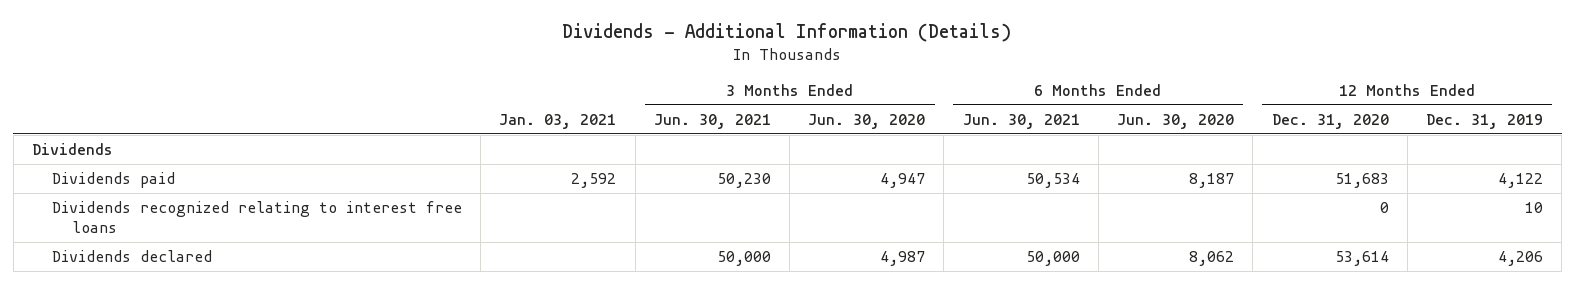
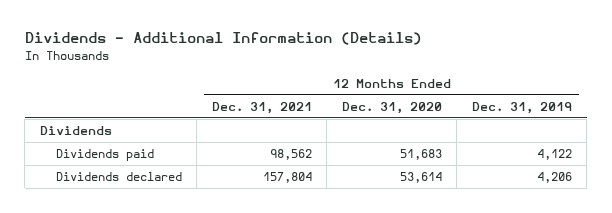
- | Jan. 03, 2021 | 3 Months Ended Jun. 30, 2021 | 3 Months Ended Jun. 30, 2020 | 6 Months Ended Jun. 30, 2021 | 6 Months Ended Jun. 30, 2020 | 12 Months Ended Dec. 31, 2020 | 12 Months Ended Dec. 31, 2019
+ | 12 Months Ended Dec. 31, 2021 | 12 Months Ended Dec. 31, 2020 | 12 Months Ended Dec. 31, 2019
- Dividends recognized relating to interest free loans | | | | | | 0 | 10

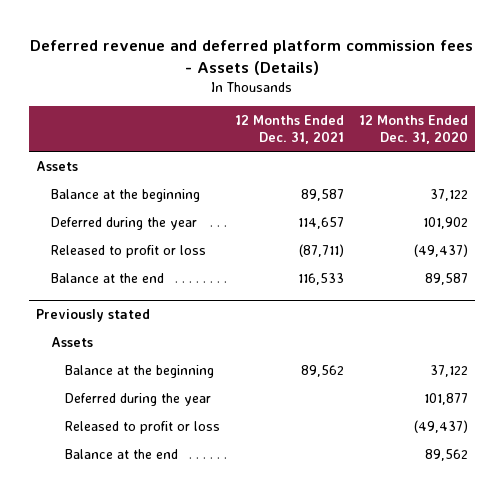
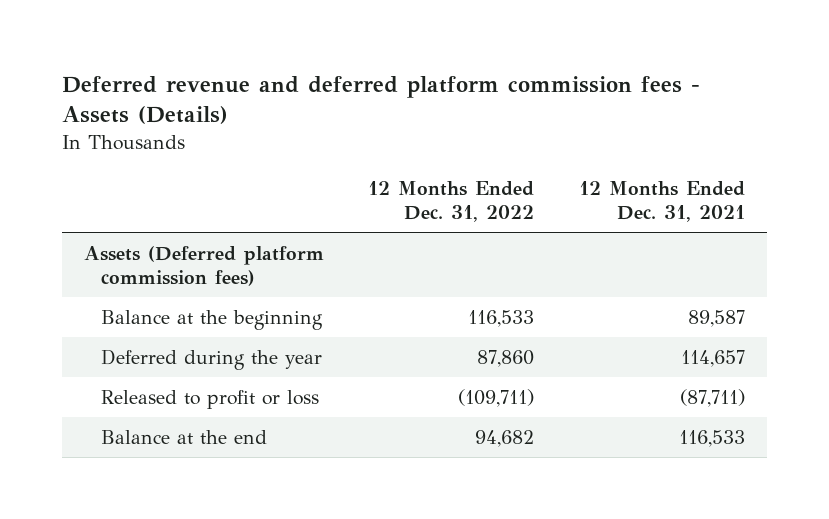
- | 12 Months Ended Dec. 31, 2021 | 12 Months Ended Dec. 31, 2020
+ | 12 Months Ended Dec. 31, 2022 | 12 Months Ended Dec. 31, 2021
- Assets
+ Assets (Deferred platform commission fees)
- Previously stated
- Assets
- Balance at the beginning | 89,562 | 37,122
- Deferred during the year | | 101,877
- Released to profit or loss | | (49,437)
- Balance at the end | | 89,562

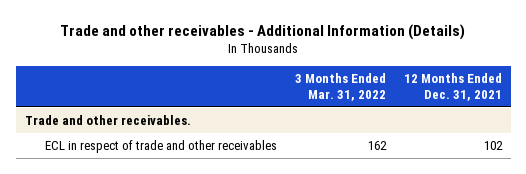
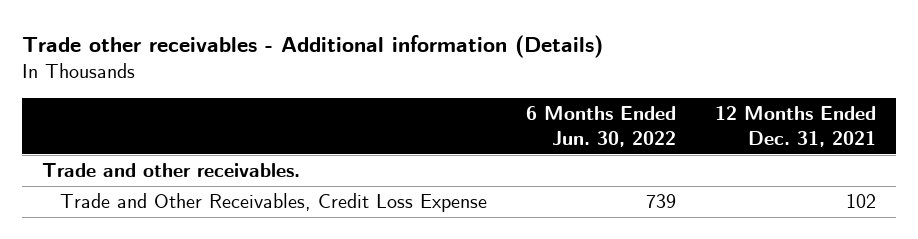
- Trade and other receivables - Additional Information (Details)
+ Trade other receivables - Additional information (Details)
- | 3 Months Ended Mar. 31, 2022 | 12 Months Ended Dec. 31, 2021
+ | 6 Months Ended Jun. 30, 2022 | 12 Months Ended Dec. 31, 2021
- ECL in respect of trade and other receivables | 162 | 102
+ Trade and Other Receivables, Credit Loss Expense | 739 | 102

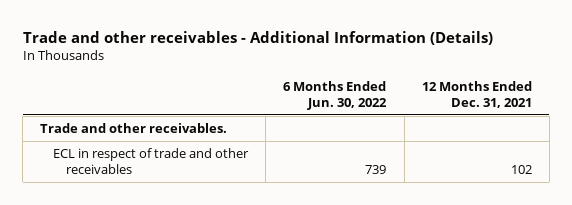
- Trade other receivables - Additional information (Details)
+ Trade and other receivables - Additional Information (Details)
- Trade and Other Receivables, Credit Loss Expense | 739 | 102
+ ECL in respect of trade and other receivables | 739 | 102

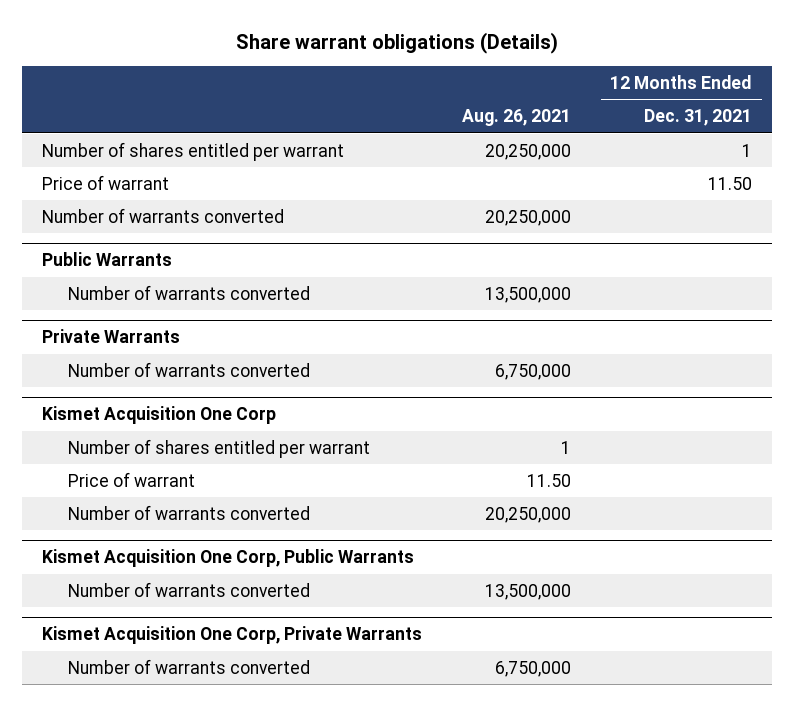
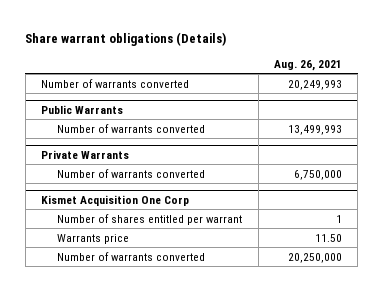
- | Aug. 26, 2021 | 12 Months Ended Dec. 31, 2021
+ | Aug. 26, 2021
- Number of shares entitled per warrant | 20,250,000 | 1
- Price of warrant | | 11.50
- Number of warrants converted | 20,250,000 |
+ Number of warrants converted | 20,249,993
@ Public Warrants
- Number of warrants converted | 13,500,000 |
+ Number of warrants converted | 13,499,993
@ Kismet Acquisition One Corp
- Price of warrant | 11.50 |
+ Warrants price | 11.50
- Kismet Acquisition One Corp, Public Warrants
- Number of warrants converted | 13,500,000 |
- Kismet Acquisition One Corp, Private Warrants
- Number of warrants converted | 6,750,000 |

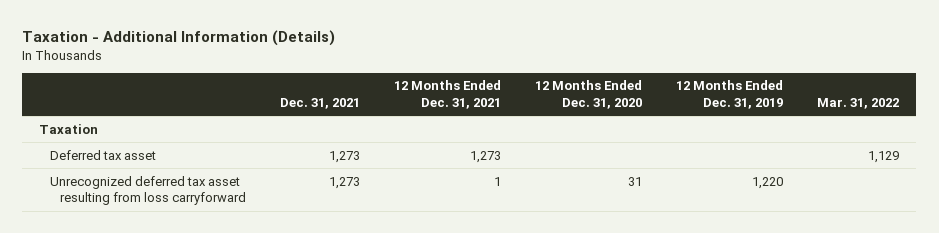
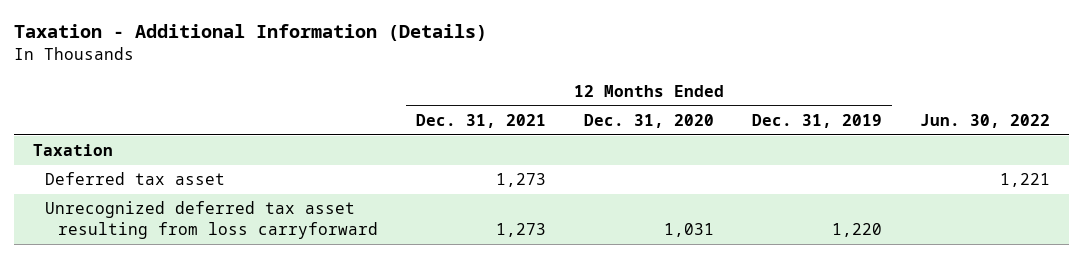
- | Dec. 31, 2021 | 12 Months Ended Dec. 31, 2021 | 12 Months Ended Dec. 31, 2020 | 12 Months Ended Dec. 31, 2019 | Mar. 31, 2022
+ | 12 Months Ended Dec. 31, 2021 | 12 Months Ended Dec. 31, 2020 | 12 Months Ended Dec. 31, 2019 | Jun. 30, 2022
- Unrecognized deferred tax asset resulting from loss carryforward | 1,273 | 1 | 31 | 1,220 |
+ Unrecognized deferred tax asset resulting from loss carryforward | 1,273 | 1,031 | 1,220 |

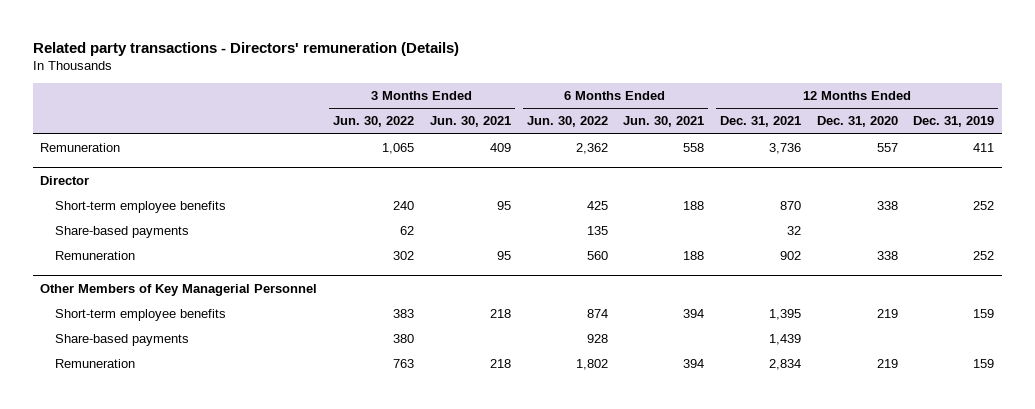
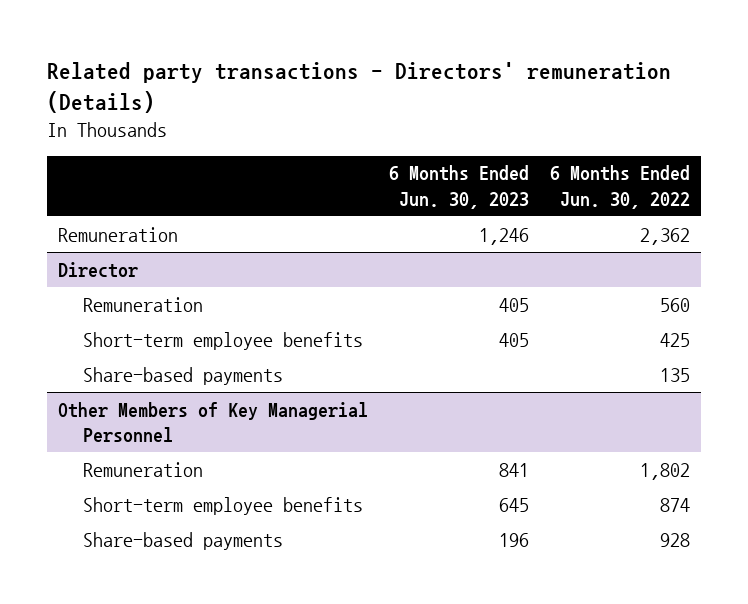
- | 3 Months Ended Jun. 30, 2022 | 3 Months Ended Jun. 30, 2021 | 6 Months Ended Jun. 30, 2022 | 6 Months Ended Jun. 30, 2021 | 12 Months Ended Dec. 31, 2021 | 12 Months Ended Dec. 31, 2020 | 12 Months Ended Dec. 31, 2019
+ | 6 Months Ended Jun. 30, 2023 | 6 Months Ended Jun. 30, 2022
@ Director
moved up: Remuneration | 405 | 560
@ Other Members of Key Managerial Personnel
moved up: Remuneration | 841 | 1,802

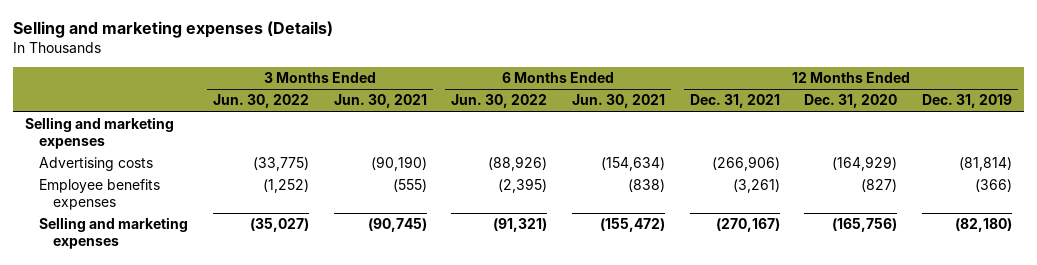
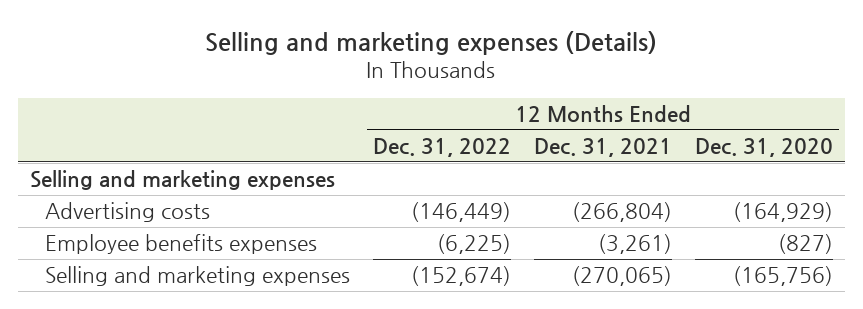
- | 3 Months Ended Jun. 30, 2022 | 3 Months Ended Jun. 30, 2021 | 6 Months Ended Jun. 30, 2022 | 6 Months Ended Jun. 30, 2021 | 12 Months Ended Dec. 31, 2021 | 12 Months Ended Dec. 31, 2020 | 12 Months Ended Dec. 31, 2019
+ | 12 Months Ended Dec. 31, 2022 | 12 Months Ended Dec. 31, 2021 | 12 Months Ended Dec. 31, 2020
- Advertising costs | (33,775) | (90,190) | (88,926) | (154,634) | (266,906) | (164,929) | (81,814)
+ Advertising costs | (146,449) | (266,804) | (164,929)
- Selling and marketing expenses | (35,027) | (90,745) | (91,321) | (155,472) | (270,167) | (165,756) | (82,180)
+ Selling and marketing expenses | (152,674) | (270,065) | (165,756)

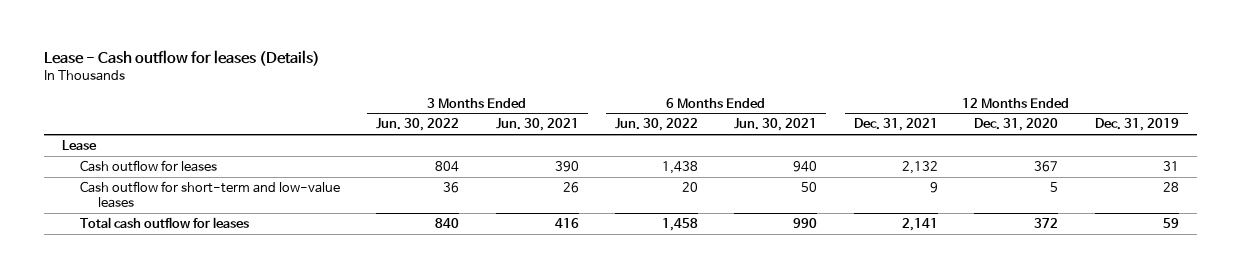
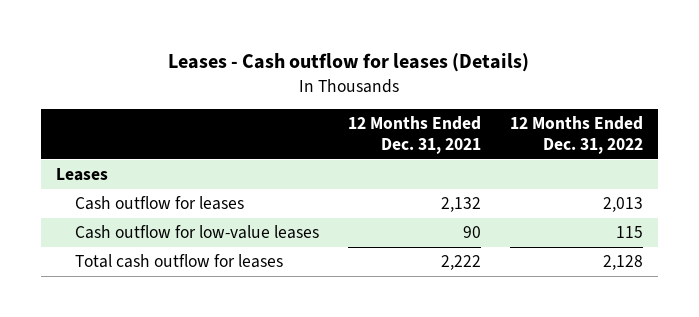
- Lease - Cash outflow for leases (Details)
+ Leases - Cash outflow for leases (Details)
- | 3 Months Ended Jun. 30, 2022 | 3 Months Ended Jun. 30, 2021 | 6 Months Ended Jun. 30, 2022 | 6 Months Ended Jun. 30, 2021 | 12 Months Ended Dec. 31, 2021 | 12 Months Ended Dec. 31, 2020 | 12 Months Ended Dec. 31, 2019
+ | 12 Months Ended Dec. 31, 2021 | 12 Months Ended Dec. 31, 2022
- Lease
+ Leases
- Cash outflow for short-term and low-value leases | 36 | 26 | 20 | 50 | 9 | 5 | 28
- Total cash outflow for leases | 840 | 416 | 1,458 | 990 | 2,141 | 372 | 59
+ Cash outflow for low-value leases | 90 | 115
+ Total cash outflow for leases | 2,222 | 2,128

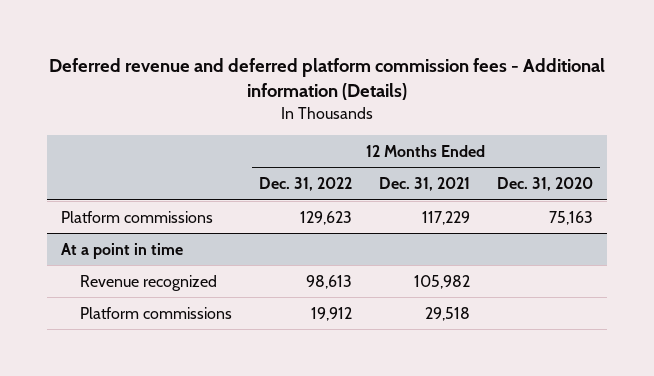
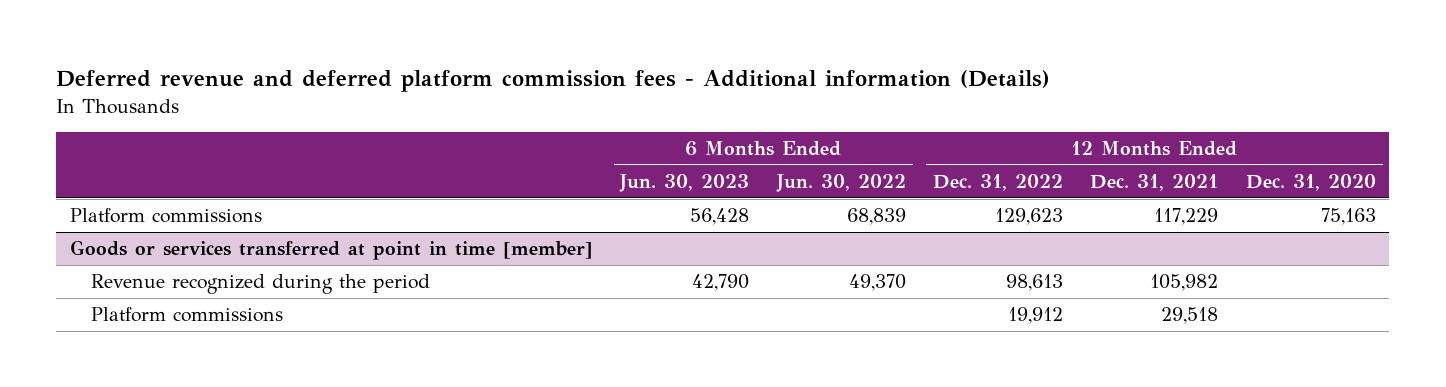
- | 12 Months Ended Dec. 31, 2022 | 12 Months Ended Dec. 31, 2021 | 12 Months Ended Dec. 31, 2020
+ | 6 Months Ended Jun. 30, 2023 | 6 Months Ended Jun. 30, 2022 | 12 Months Ended Dec. 31, 2022 | 12 Months Ended Dec. 31, 2021 | 12 Months Ended Dec. 31, 2020
- At a point in time
- Revenue recognized | 98,613 | 105,982 |
+ Goods or services transferred at point in time [member]
+ Revenue recognized during the period | 42,790 | 49,370 | 98,613 | 105,982 |

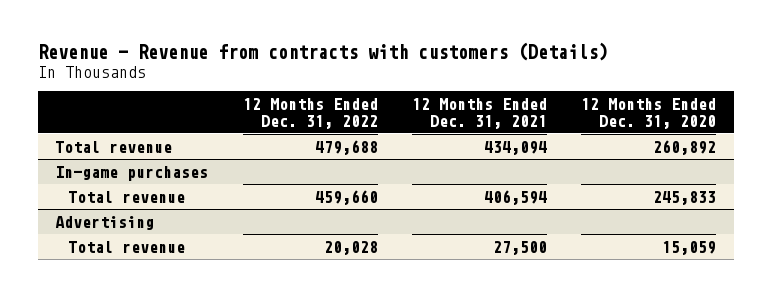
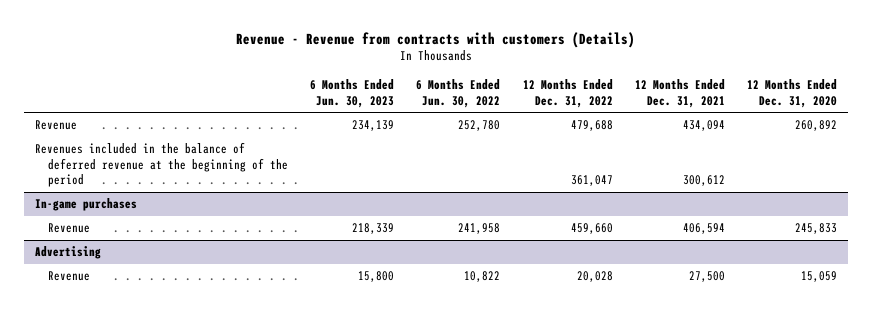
- | 12 Months Ended Dec. 31, 2022 | 12 Months Ended Dec. 31, 2021 | 12 Months Ended Dec. 31, 2020
+ | 6 Months Ended Jun. 30, 2023 | 6 Months Ended Jun. 30, 2022 | 12 Months Ended Dec. 31, 2022 | 12 Months Ended Dec. 31, 2021 | 12 Months Ended Dec. 31, 2020
- Total revenue | 479,688 | 434,094 | 260,892
+ Revenue | 234,139 | 252,780 | 479,688 | 434,094 | 260,892
+ Revenues included in the balance of deferred revenue at the beginning of the period | | | 361,047 | 300,612 |
@ In-game purchases
- Total revenue | 459,660 | 406,594 | 245,833
+ Revenue | 218,339 | 241,958 | 459,660 | 406,594 | 245,833
@ Advertising
- Total revenue | 20,028 | 27,500 | 15,059
+ Revenue | 15,800 | 10,822 | 20,028 | 27,500 | 15,059

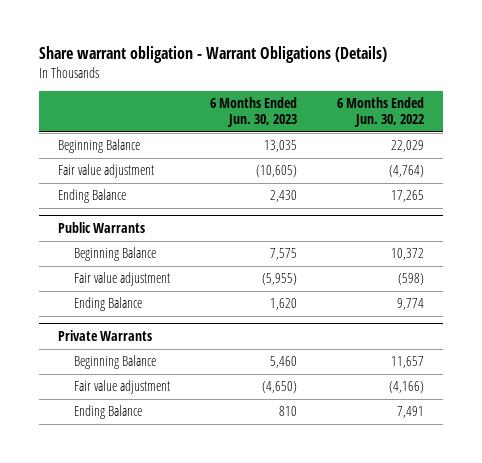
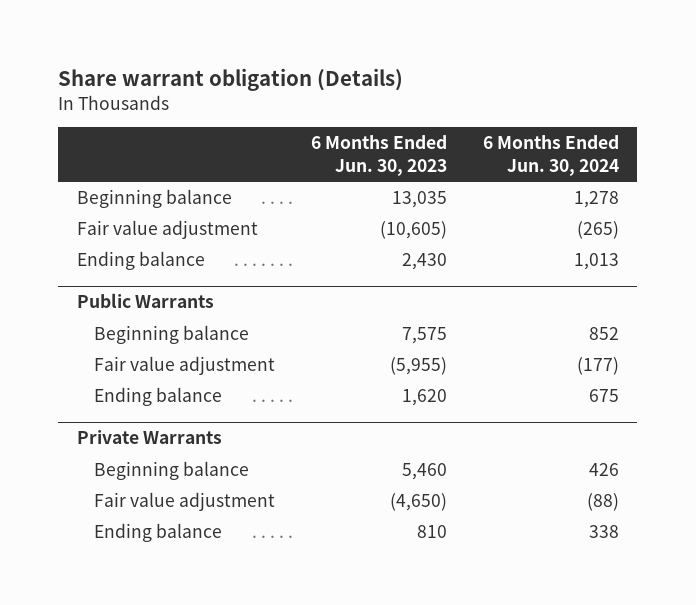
- Share warrant obligation - Warrant Obligations (Details)
+ Share warrant obligation (Details)
- | 6 Months Ended Jun. 30, 2023 | 6 Months Ended Jun. 30, 2022
+ | 6 Months Ended Jun. 30, 2023 | 6 Months Ended Jun. 30, 2024
- Beginning Balance | 13,035 | 22,029
+ Beginning balance | 13,035 | 1,278
- Ending Balance | 2,430 | 17,265
+ Ending balance | 2,430 | 1,013
@ Public Warrants
- Beginning Balance | 7,575 | 10,372
+ Beginning balance | 7,575 | 852
- Ending Balance | 1,620 | 9,774
+ Ending balance | 1,620 | 675
@ Private Warrants
- Beginning Balance | 5,460 | 11,657
+ Beginning balance | 5,460 | 426
- Ending Balance | 810 | 7,491
+ Ending balance | 810 | 338

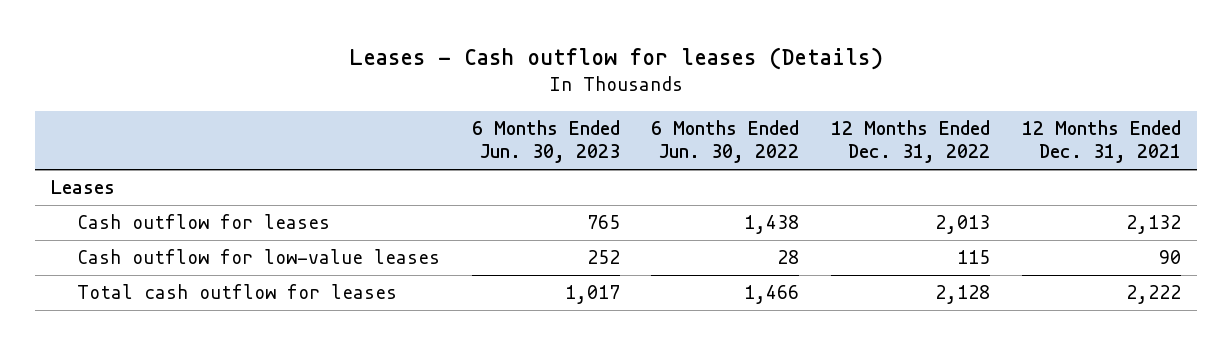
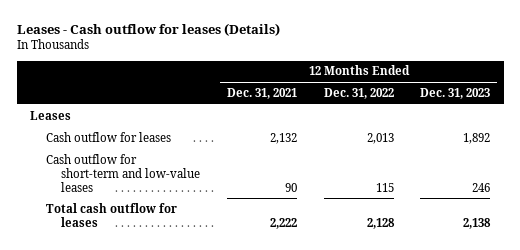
- | 6 Months Ended Jun. 30, 2023 | 6 Months Ended Jun. 30, 2022 | 12 Months Ended Dec. 31, 2022 | 12 Months Ended Dec. 31, 2021
+ | 12 Months Ended Dec. 31, 2021 | 12 Months Ended Dec. 31, 2022 | 12 Months Ended Dec. 31, 2023
- Cash outflow for low-value leases | 252 | 28 | 115 | 90
+ Cash outflow for short-term and low-value leases | 90 | 115 | 246

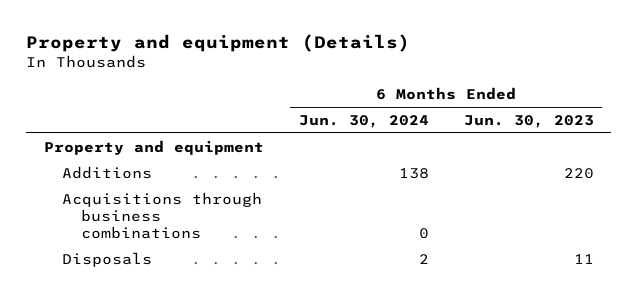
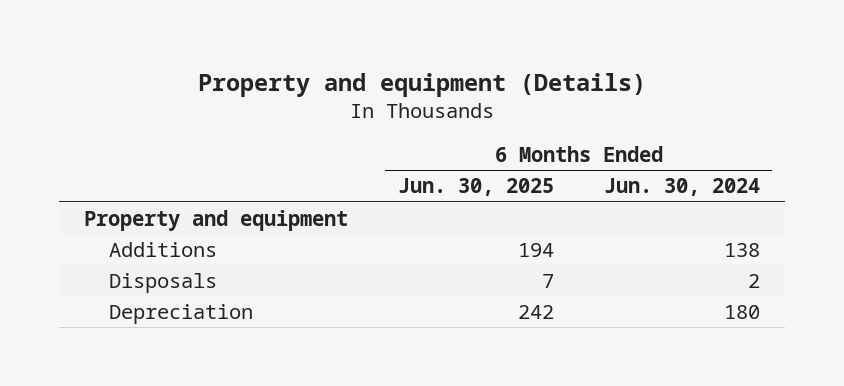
- | 6 Months Ended Jun. 30, 2024 | 6 Months Ended Jun. 30, 2023
+ | 6 Months Ended Jun. 30, 2025 | 6 Months Ended Jun. 30, 2024
- Acquisitions through business combinations | 0 |
+ Depreciation | 242 | 180

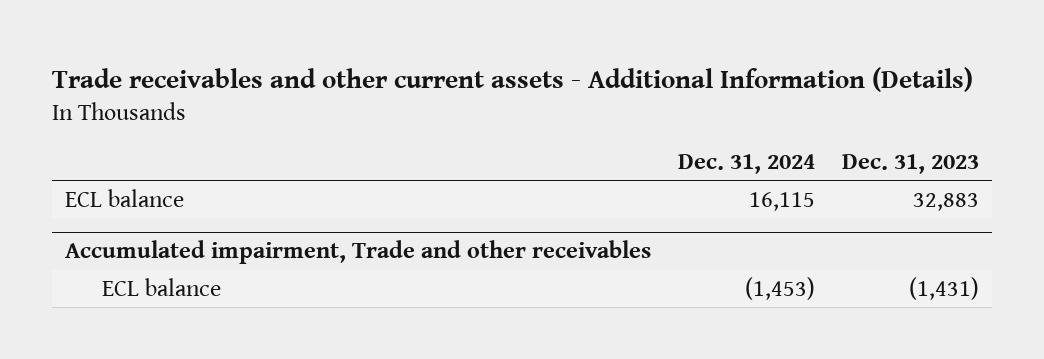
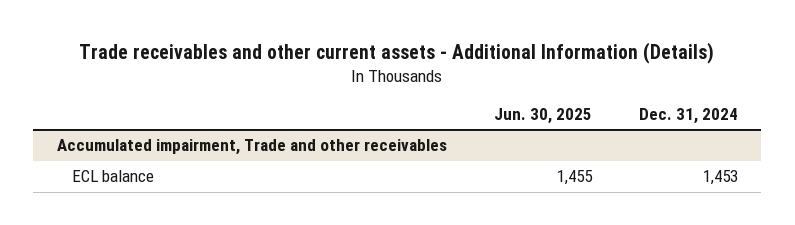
- | Dec. 31, 2024 | Dec. 31, 2023
+ | Jun. 30, 2025 | Dec. 31, 2024
- ECL balance | 16,115 | 32,883
@ Accumulated impairment, Trade and other receivables
- ECL balance | (1,453) | (1,431)
+ ECL balance | 1,455 | 1,453

